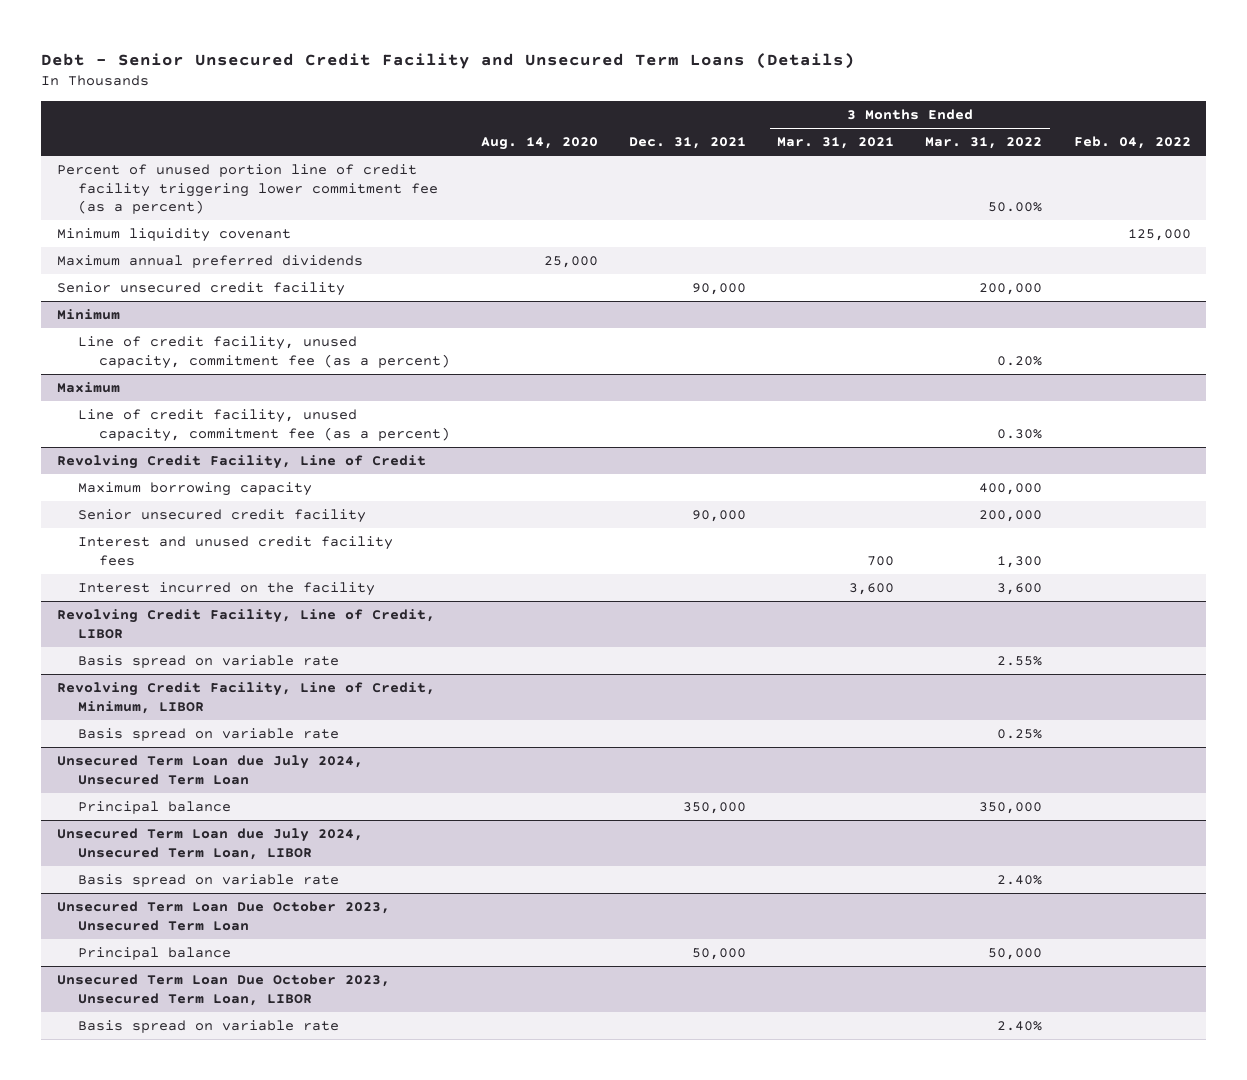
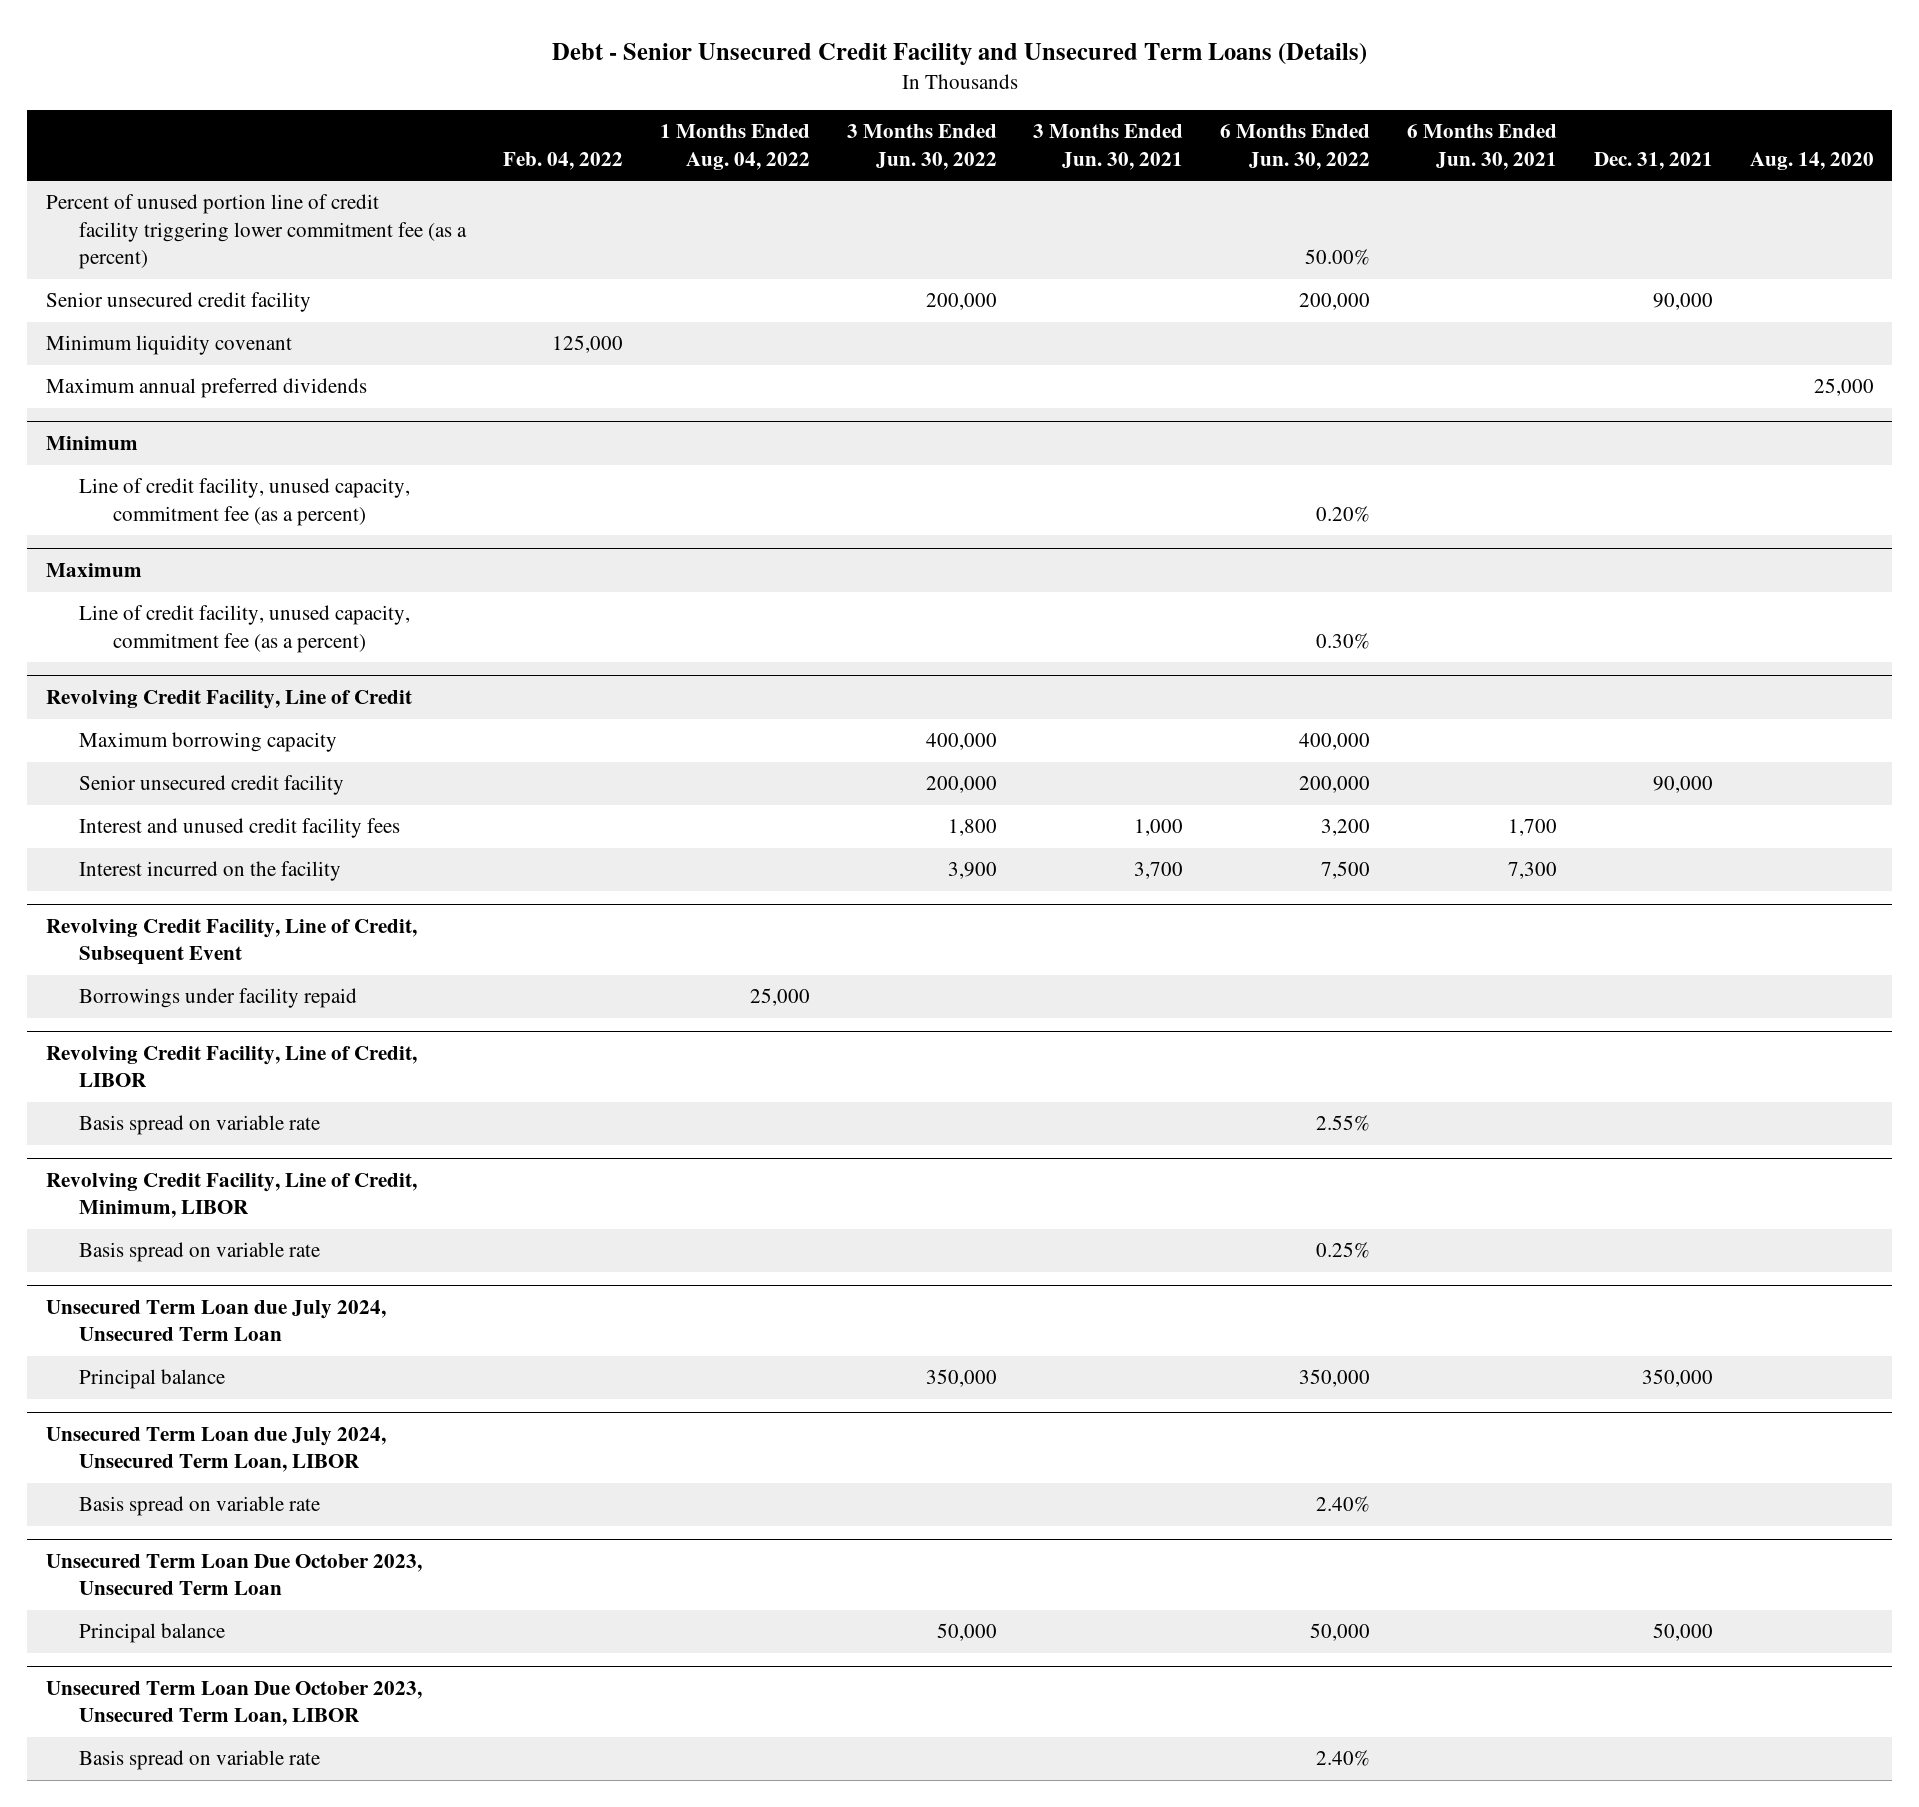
- | Aug. 14, 2020 | Dec. 31, 2021 | 3 Months Ended Mar. 31, 2021 | 3 Months Ended Mar. 31, 2022 | Feb. 04, 2022
+ | Feb. 04, 2022 | 1 Months Ended Aug. 04, 2022 | 3 Months Ended Jun. 30, 2022 | 3 Months Ended Jun. 30, 2021 | 6 Months Ended Jun. 30, 2022 | 6 Months Ended Jun. 30, 2021 | Dec. 31, 2021 | Aug. 14, 2020
moved up: Senior unsecured credit facility | | | 200,000 | | 200,000 | | 90,000 |
+ Revolving Credit Facility, Line of Credit, Subsequent Event
+ Borrowings under facility repaid | | 25,000 | | | | | |

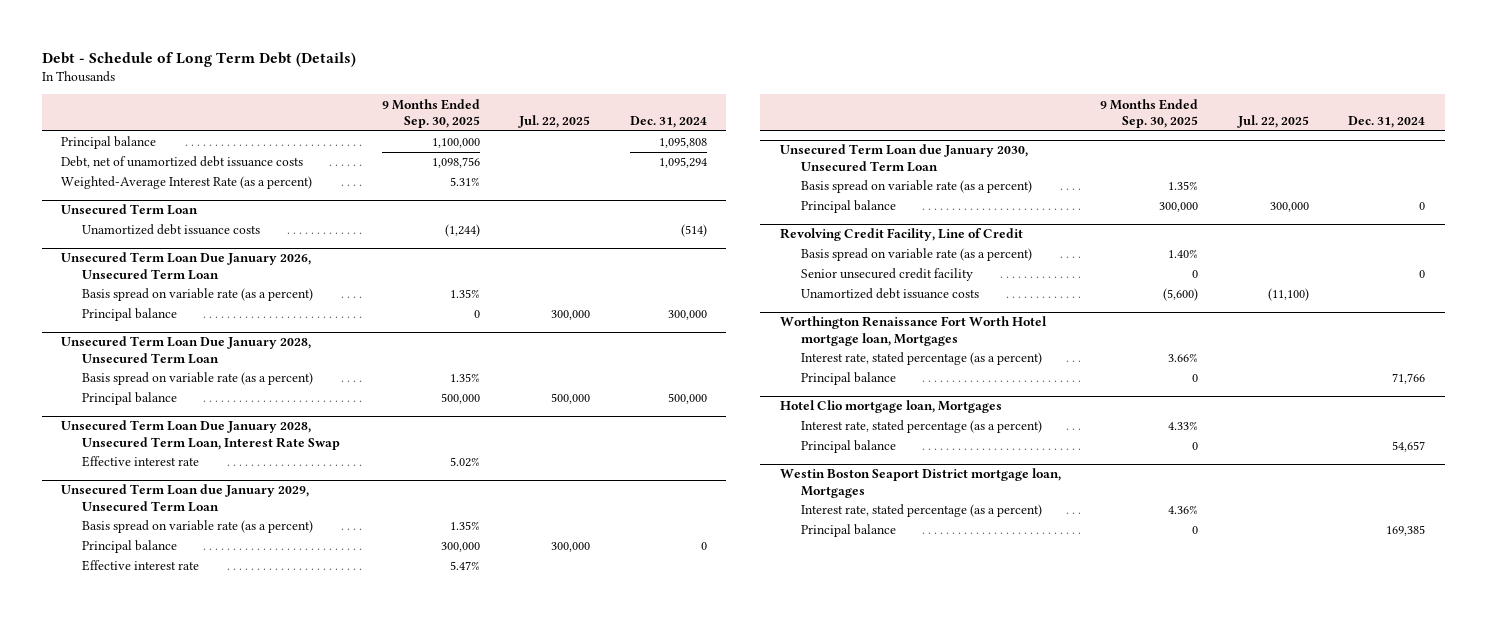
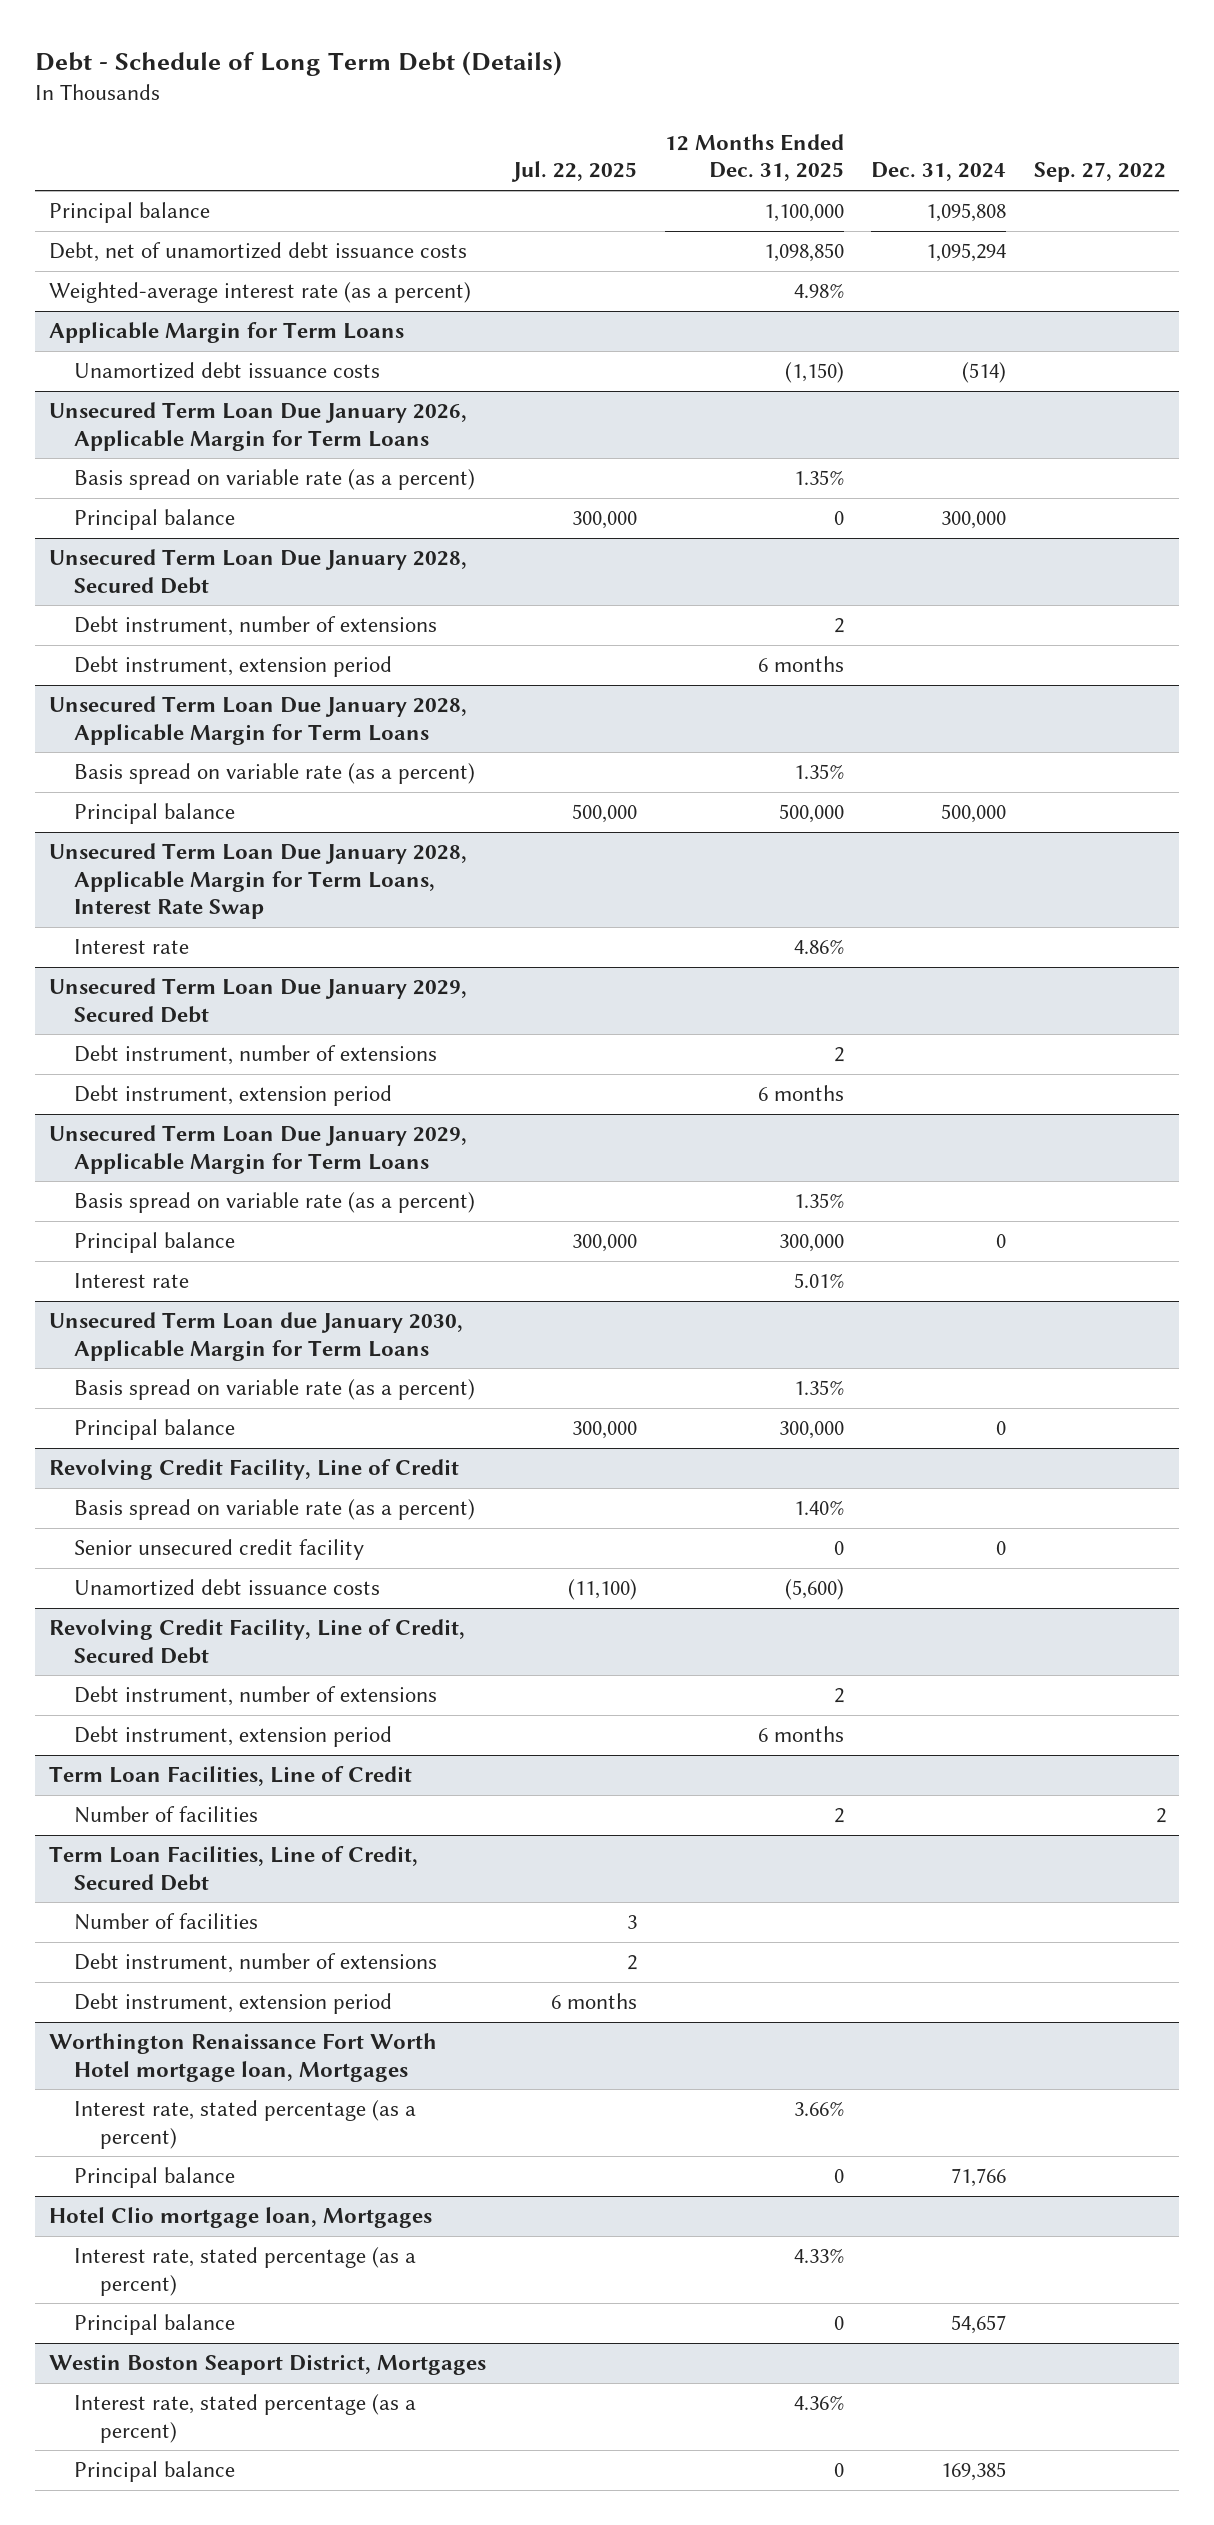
- | 9 Months Ended Sep. 30, 2025 | Jul. 22, 2025 | Dec. 31, 2024
+ | Jul. 22, 2025 | 12 Months Ended Dec. 31, 2025 | Dec. 31, 2024 | Sep. 27, 2022
- Weighted-Average Interest Rate (as a percent) | 5.31% | |
- Unsecured Term Loan
+ Weighted-average interest rate (as a percent) | | 4.98% | |
+ Applicable Margin for Term Loans
- Unsecured Term Loan Due January 2026, Unsecured Term Loan
+ Unsecured Term Loan Due January 2026, Applicable Margin for Term Loans
- Unsecured Term Loan Due January 2028, Unsecured Term Loan
- Basis spread on variable rate (as a percent) | 1.35% | |
- Principal balance | 500,000 | 500,000 | 500,000
- Unsecured Term Loan Due January 2028, Unsecured Term Loan, Interest Rate Swap
- Effective interest rate | 5.02% | |
- Unsecured Term Loan due January 2029, Unsecured Term Loan
- Basis spread on variable rate (as a percent) | 1.35% | |
- Principal balance | 300,000 | 300,000 | 0
- Effective interest rate | 5.47% | |
- Unsecured Term Loan due January 2030, Unsecured Term Loan
+ Unsecured Term Loan Due January 2028, Secured Debt
+ Debt instrument, number of extensions | | 2 | |
+ Debt instrument, extension period | | 6 months | |
+ Unsecured Term Loan Due January 2028, Applicable Margin for Term Loans
+ Basis spread on variable rate (as a percent) | | 1.35% | |
+ Principal balance | 500,000 | 500,000 | 500,000 |
+ Unsecured Term Loan Due January 2028, Applicable Margin for Term Loans, Interest Rate Swap
+ Interest rate | | 4.86% | |
+ Unsecured Term Loan Due January 2029, Secured Debt
+ Debt instrument, number of extensions | | 2 | |
+ Debt instrument, extension period | | 6 months | |
+ Unsecured Term Loan Due January 2029, Applicable Margin for Term Loans
+ Basis spread on variable rate (as a percent) | | 1.35% | |
+ Principal balance | 300,000 | 300,000 | 0 |
+ Interest rate | | 5.01% | |
+ Unsecured Term Loan due January 2030, Applicable Margin for Term Loans
+ Revolving Credit Facility, Line of Credit, Secured Debt
+ Debt instrument, number of extensions | | 2 | |
+ Debt instrument, extension period | | 6 months | |
+ Term Loan Facilities, Line of Credit
+ Number of facilities | | 2 | | 2
+ Term Loan Facilities, Line of Credit, Secured Debt
+ Number of facilities | 3 | | |
+ Debt instrument, number of extensions | 2 | | |
+ Debt instrument, extension period | 6 months | | |
- Westin Boston Seaport District mortgage loan, Mortgages
+ Westin Boston Seaport District, Mortgages

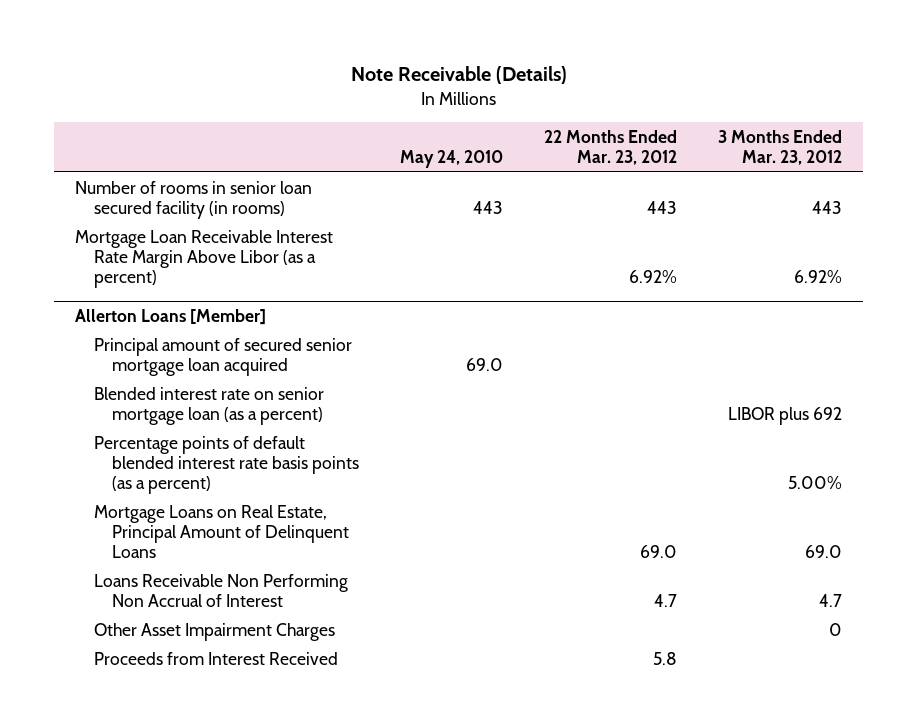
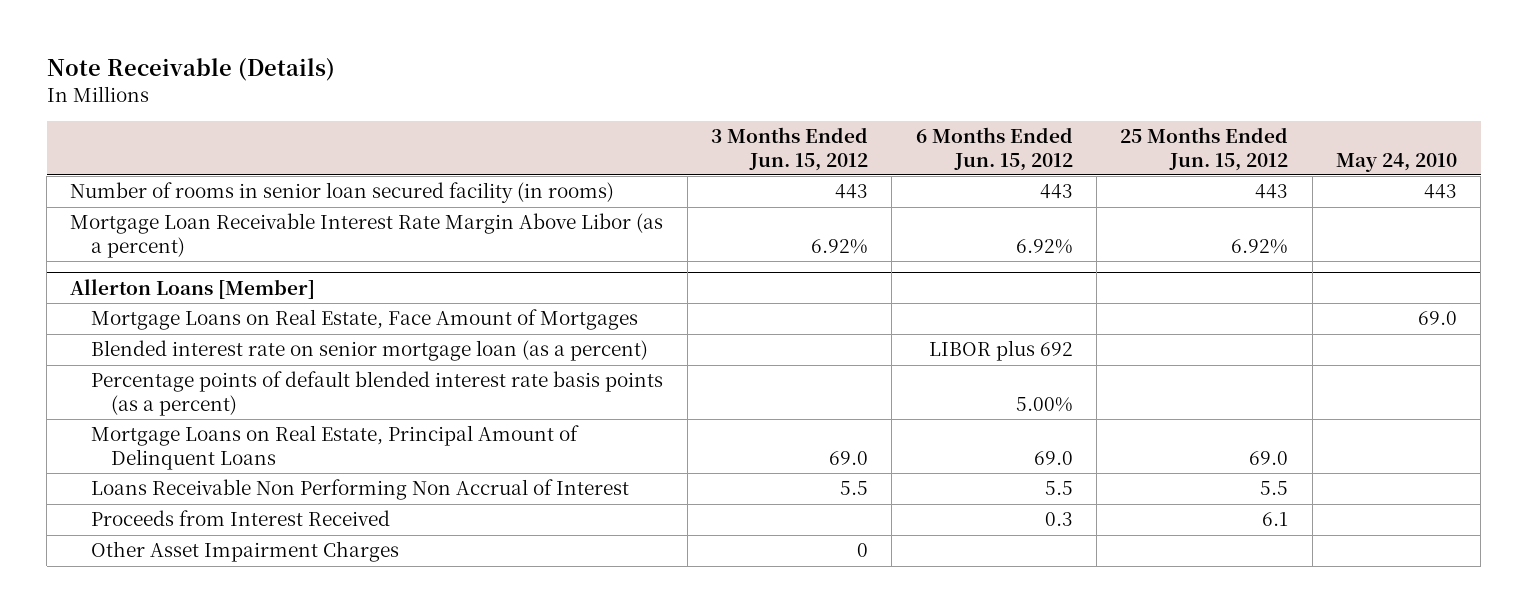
- | May 24, 2010 | 22 Months Ended Mar. 23, 2012 | 3 Months Ended Mar. 23, 2012
+ | 3 Months Ended Jun. 15, 2012 | 6 Months Ended Jun. 15, 2012 | 25 Months Ended Jun. 15, 2012 | May 24, 2010
@ Allerton Loans [Member]
- Principal amount of secured senior mortgage loan acquired | 69.0 | |
+ Mortgage Loans on Real Estate, Face Amount of Mortgages | | | | 69.0
moved down: Other Asset Impairment Charges | 0 | | |

